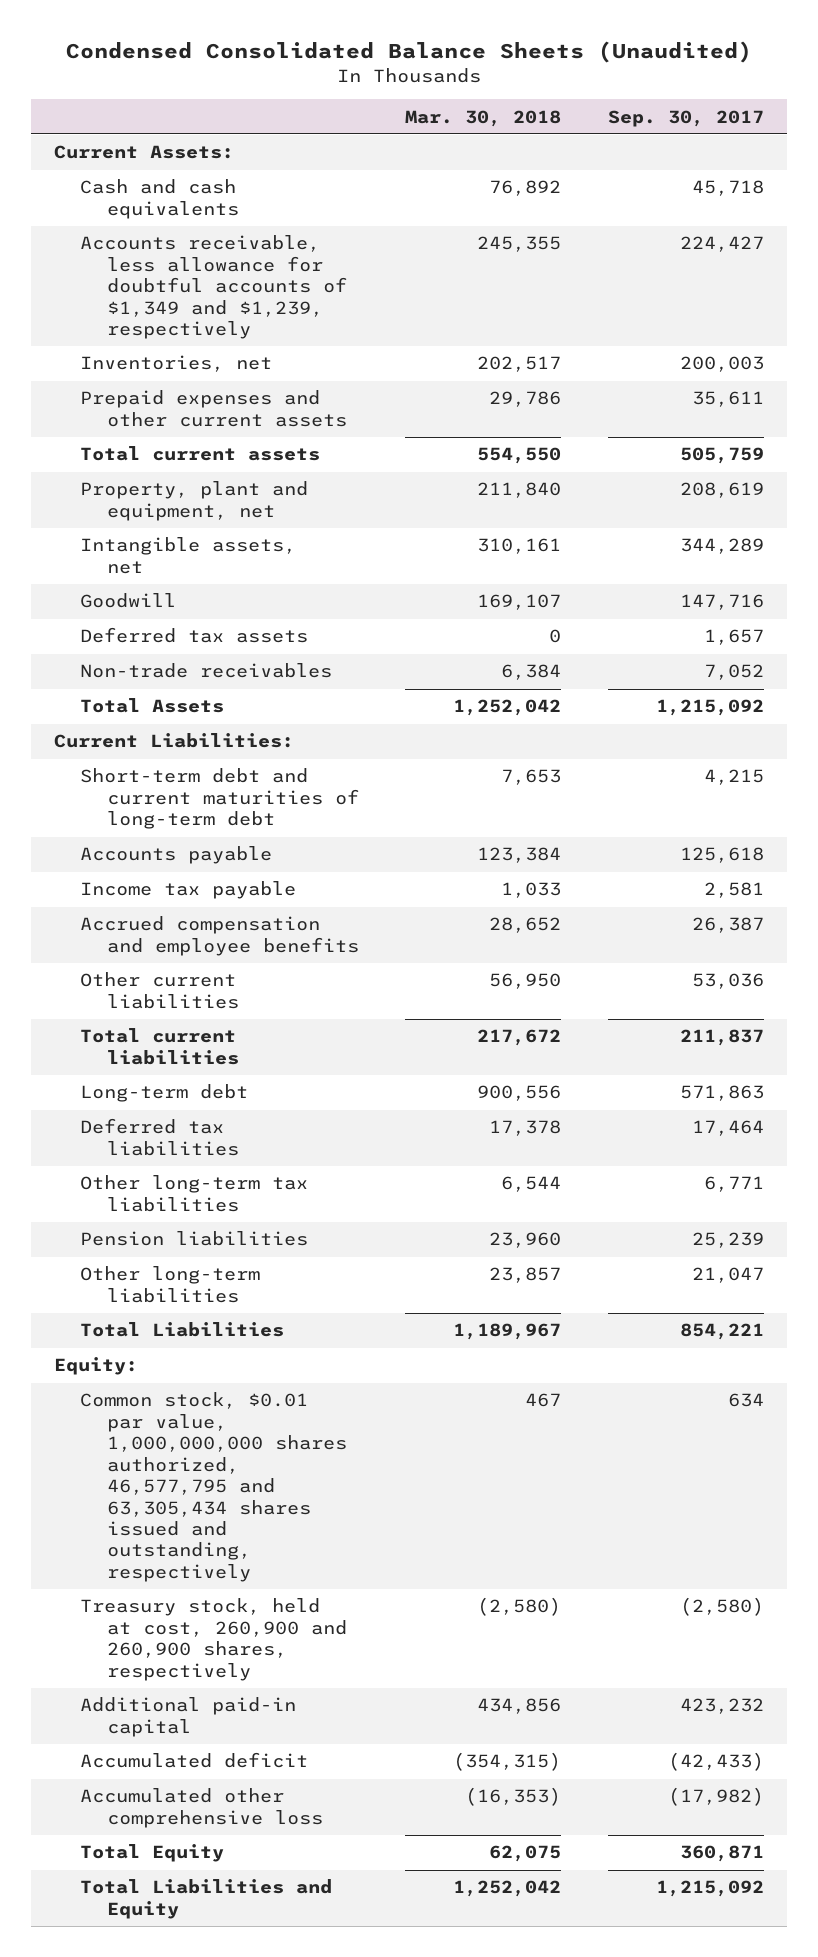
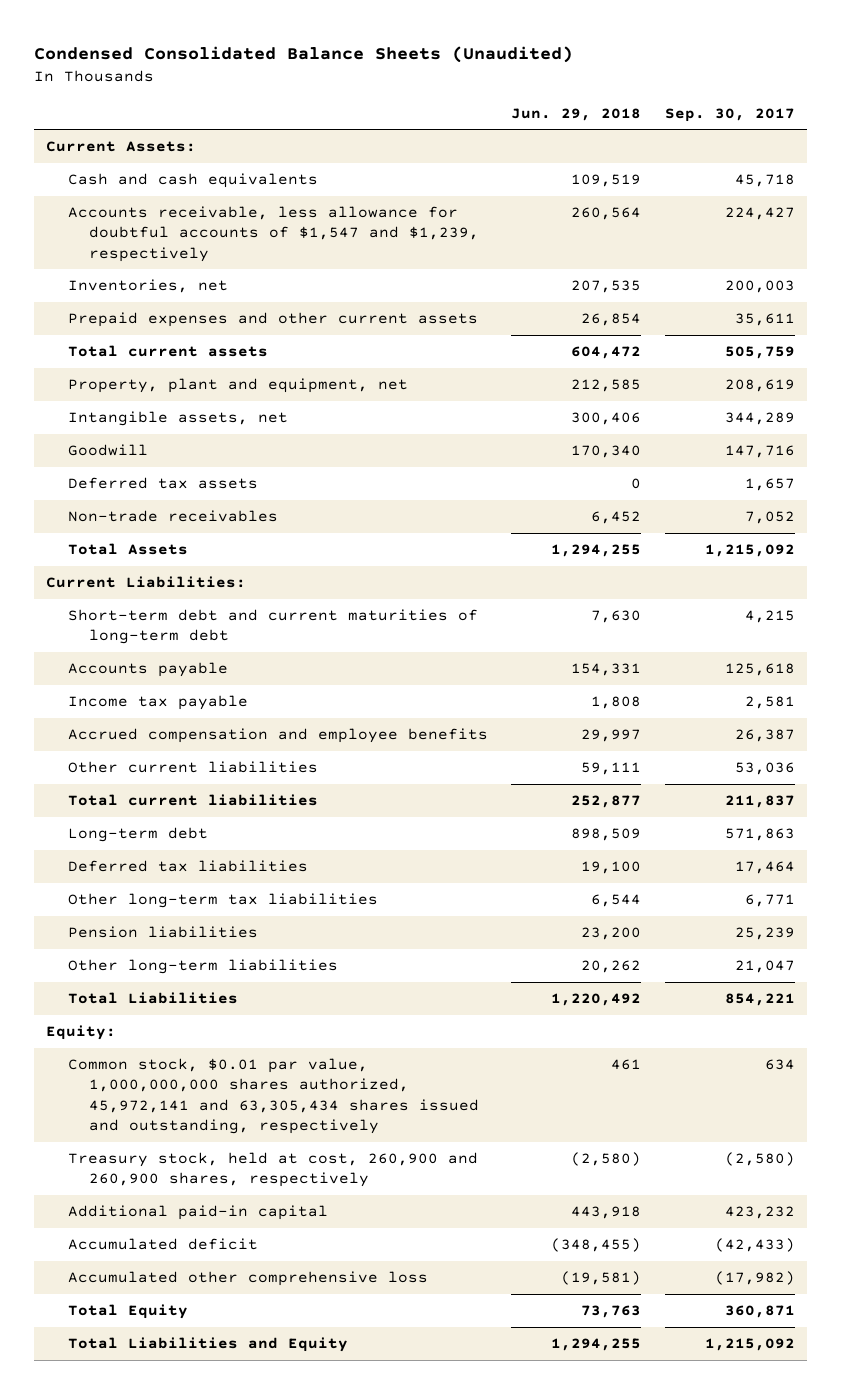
- | Mar. 30, 2018 | Sep. 30, 2017
+ | Jun. 29, 2018 | Sep. 30, 2017
- Accounts receivable, less allowance for doubtful accounts of $1,349 and $1,239, respectively | 245,355 | 224,427
+ Accounts receivable, less allowance for doubtful accounts of $1,547 and $1,239, respectively | 260,564 | 224,427
- Common stock, $0.01 par value, 1,000,000,000 shares authorized, 46,577,795 and 63,305,434 shares issued and outstanding, respectively | 467 | 634
+ Common stock, $0.01 par value, 1,000,000,000 shares authorized, 45,972,141 and 63,305,434 shares issued and outstanding, respectively | 461 | 634

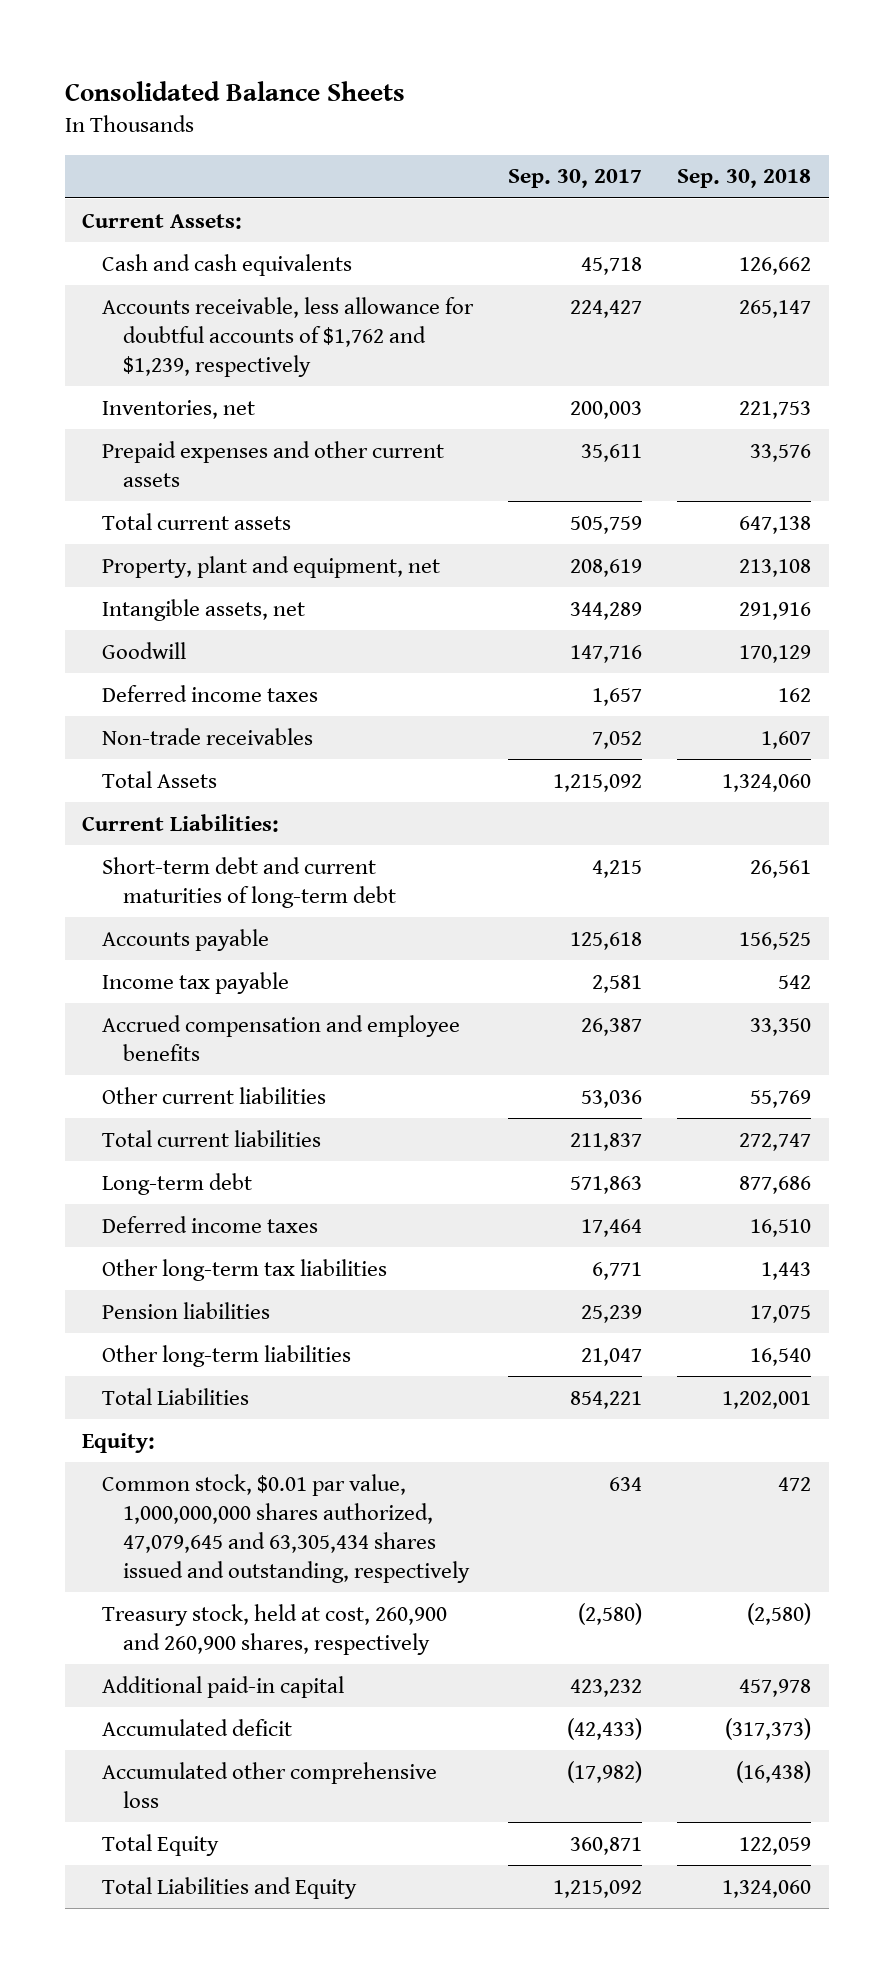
- Condensed Consolidated Balance Sheets (Unaudited)
+ Consolidated Balance Sheets
- | Jun. 29, 2018 | Sep. 30, 2017
+ | Sep. 30, 2017 | Sep. 30, 2018
- Accounts receivable, less allowance for doubtful accounts of $1,547 and $1,239, respectively | 260,564 | 224,427
+ Accounts receivable, less allowance for doubtful accounts of $1,762 and $1,239, respectively | 224,427 | 265,147
- Deferred tax assets | 0 | 1,657
+ Deferred income taxes | 1,657 | 162
- Deferred tax liabilities | 19,100 | 17,464
+ Deferred income taxes | 17,464 | 16,510
- Common stock, $0.01 par value, 1,000,000,000 shares authorized, 45,972,141 and 63,305,434 shares issued and outstanding, respectively | 461 | 634
+ Common stock, $0.01 par value, 1,000,000,000 shares authorized, 47,079,645 and 63,305,434 shares issued and outstanding, respectively | 634 | 472

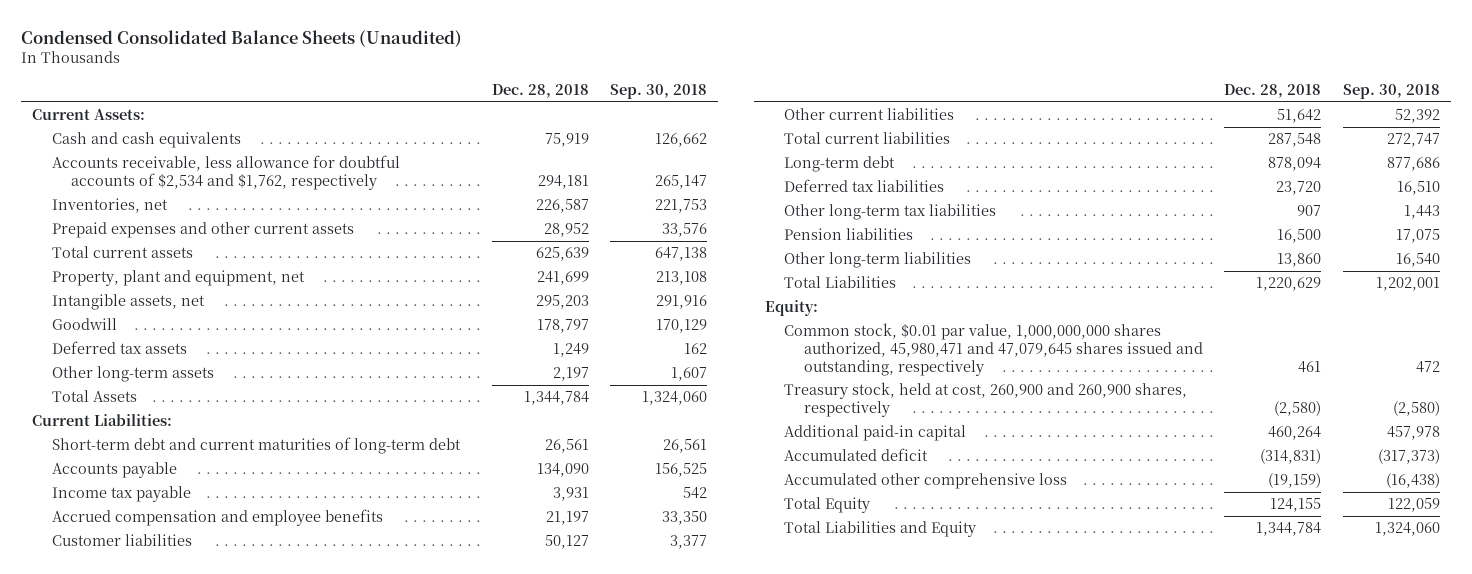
- Consolidated Balance Sheets
+ Condensed Consolidated Balance Sheets (Unaudited)
- | Sep. 30, 2017 | Sep. 30, 2018
+ | Dec. 28, 2018 | Sep. 30, 2018
- Accounts receivable, less allowance for doubtful accounts of $1,762 and $1,239, respectively | 224,427 | 265,147
+ Accounts receivable, less allowance for doubtful accounts of $2,534 and $1,762, respectively | 294,181 | 265,147
- Deferred income taxes | 1,657 | 162
- Non-trade receivables | 7,052 | 1,607
+ Deferred tax assets | 1,249 | 162
+ Other long-term assets | 2,197 | 1,607
- Other current liabilities | 53,036 | 55,769
+ Customer liabilities | 50,127 | 3,377
+ Other current liabilities | 51,642 | 52,392
- Deferred income taxes | 17,464 | 16,510
+ Deferred tax liabilities | 23,720 | 16,510
- Common stock, $0.01 par value, 1,000,000,000 shares authorized, 47,079,645 and 63,305,434 shares issued and outstanding, respectively | 634 | 472
+ Common stock, $0.01 par value, 1,000,000,000 shares authorized, 45,980,471 and 47,079,645 shares issued and outstanding, respectively | 461 | 472

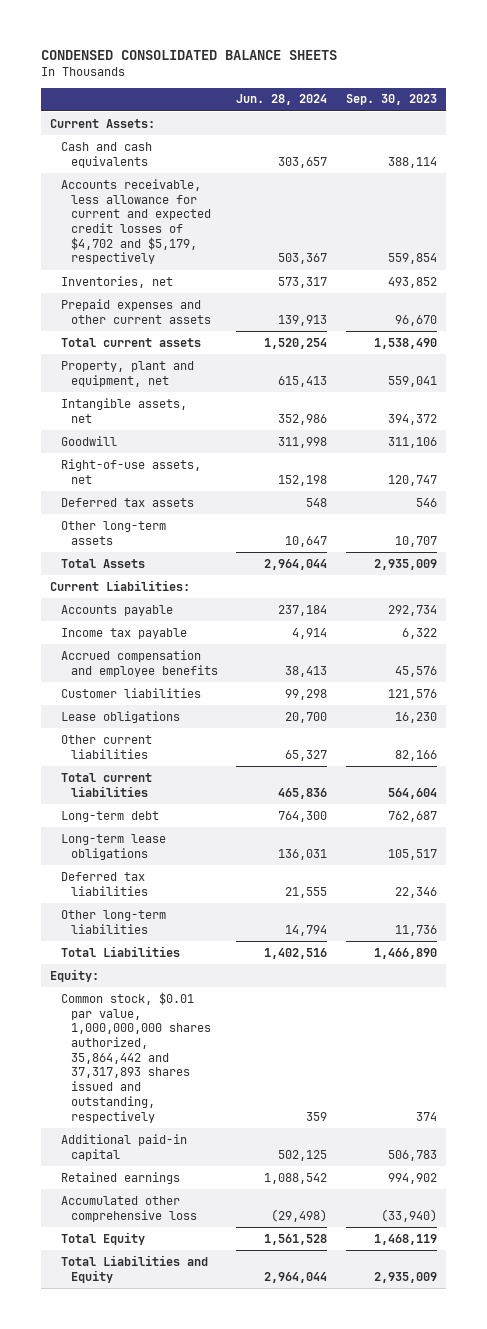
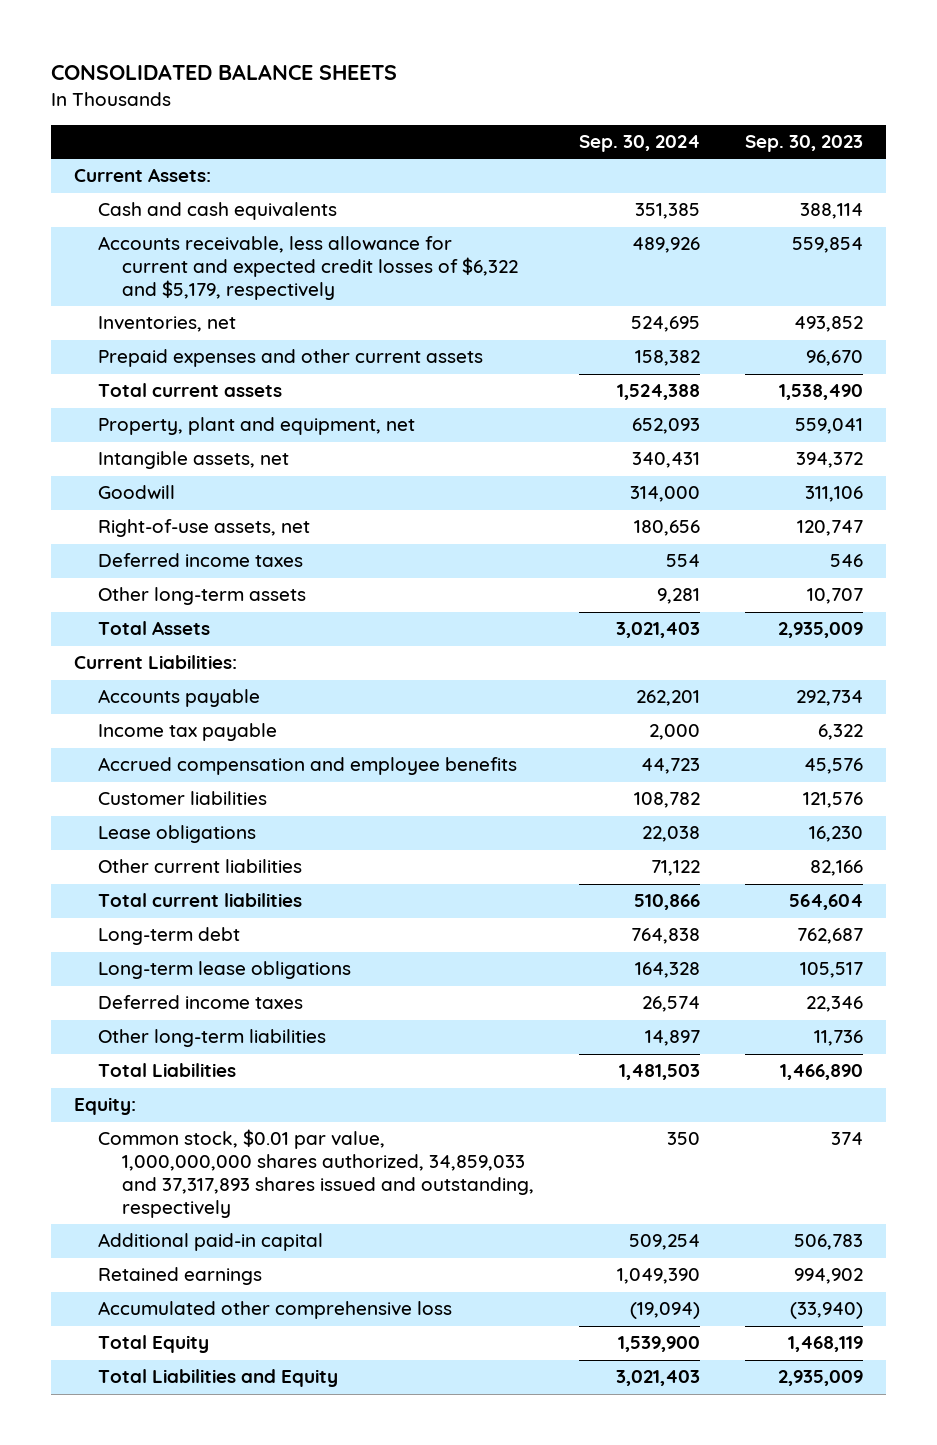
- CONDENSED CONSOLIDATED BALANCE SHEETS
+ CONSOLIDATED BALANCE SHEETS
- | Jun. 28, 2024 | Sep. 30, 2023
+ | Sep. 30, 2024 | Sep. 30, 2023
- Accounts receivable, less allowance for current and expected credit losses of $4,702 and $5,179, respectively | 503,367 | 559,854
+ Accounts receivable, less allowance for current and expected credit losses of $6,322 and $5,179, respectively | 489,926 | 559,854
- Deferred tax assets | 548 | 546
+ Deferred income taxes | 554 | 546
- Deferred tax liabilities | 21,555 | 22,346
+ Deferred income taxes | 26,574 | 22,346
- Common stock, $0.01 par value, 1,000,000,000 shares authorized, 35,864,442 and 37,317,893 shares issued and outstanding, respectively | 359 | 374
+ Common stock, $0.01 par value, 1,000,000,000 shares authorized, 34,859,033 and 37,317,893 shares issued and outstanding, respectively | 350 | 374

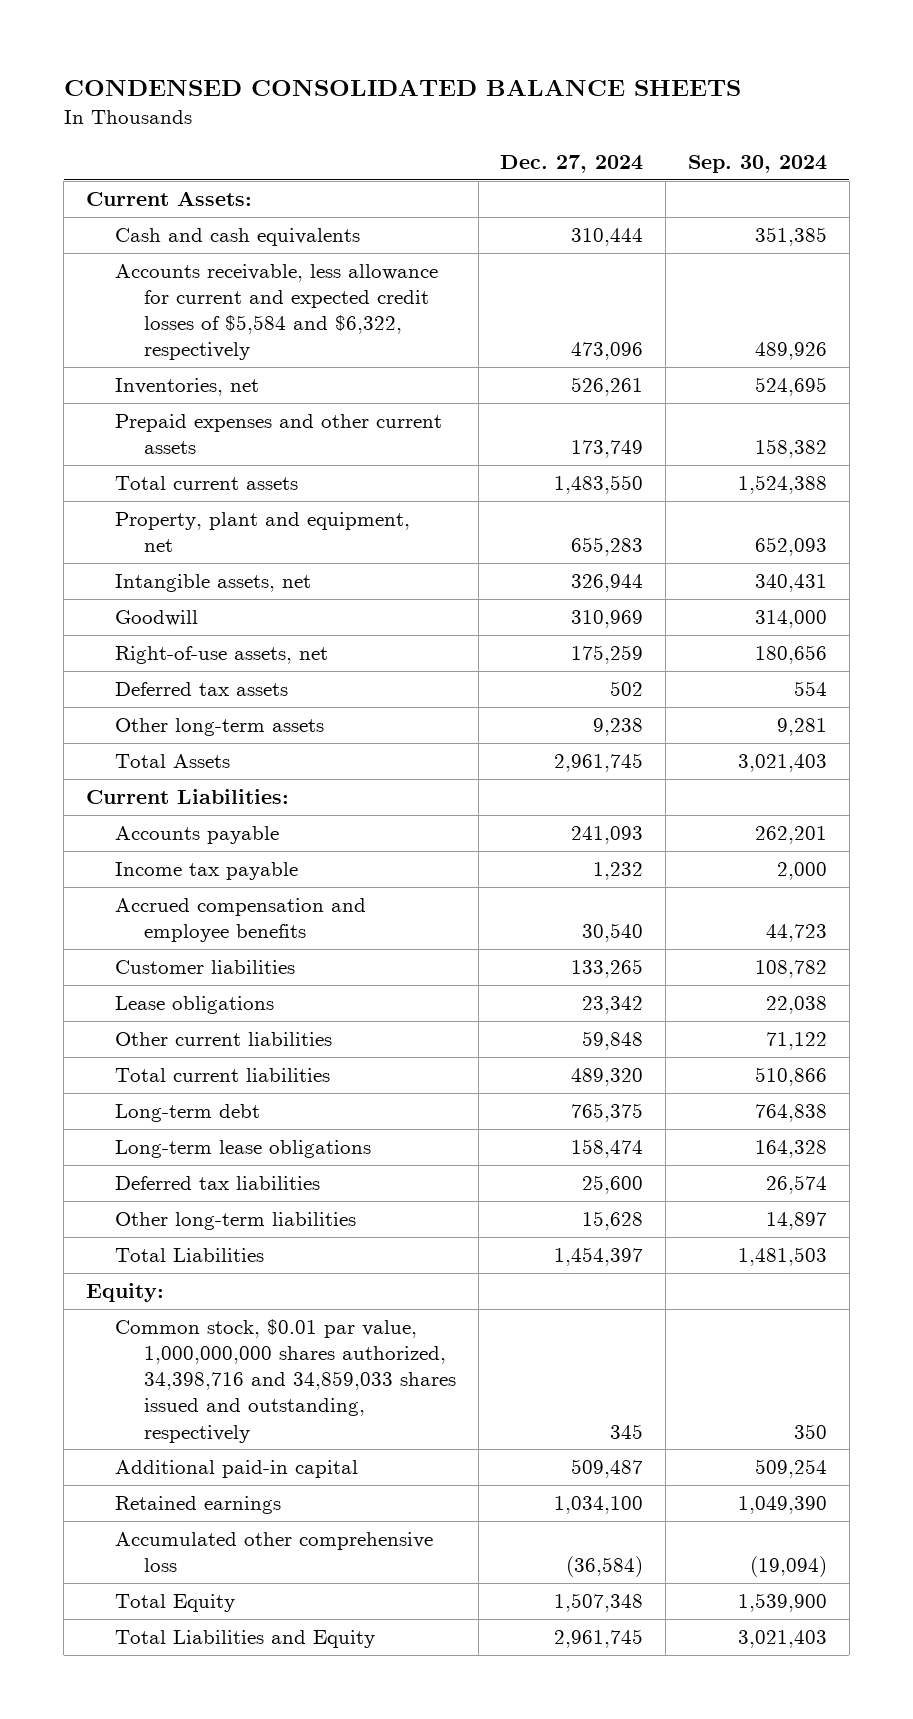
- CONSOLIDATED BALANCE SHEETS
+ CONDENSED CONSOLIDATED BALANCE SHEETS
- | Sep. 30, 2024 | Sep. 30, 2023
+ | Dec. 27, 2024 | Sep. 30, 2024
- Accounts receivable, less allowance for current and expected credit losses of $6,322 and $5,179, respectively | 489,926 | 559,854
+ Accounts receivable, less allowance for current and expected credit losses of $5,584 and $6,322, respectively | 473,096 | 489,926
- Deferred income taxes | 554 | 546
+ Deferred tax assets | 502 | 554
- Deferred income taxes | 26,574 | 22,346
+ Deferred tax liabilities | 25,600 | 26,574
- Common stock, $0.01 par value, 1,000,000,000 shares authorized, 34,859,033 and 37,317,893 shares issued and outstanding, respectively | 350 | 374
+ Common stock, $0.01 par value, 1,000,000,000 shares authorized, 34,398,716 and 34,859,033 shares issued and outstanding, respectively | 345 | 350

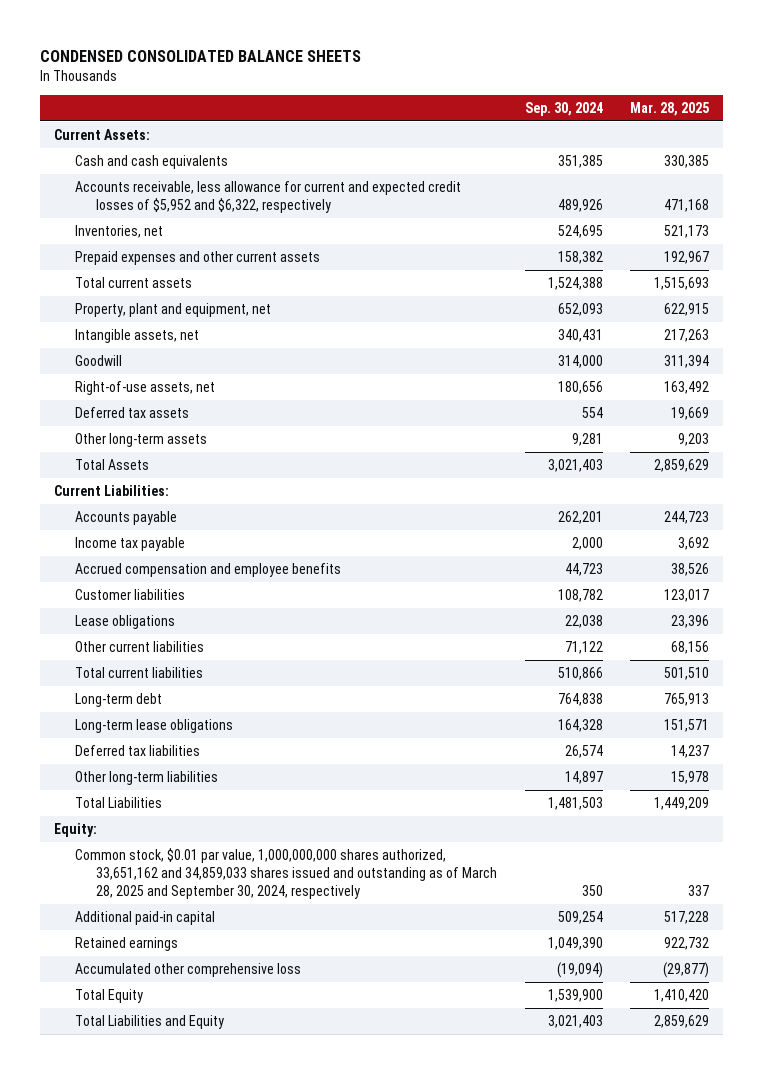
- | Dec. 27, 2024 | Sep. 30, 2024
+ | Sep. 30, 2024 | Mar. 28, 2025
- Accounts receivable, less allowance for current and expected credit losses of $5,584 and $6,322, respectively | 473,096 | 489,926
+ Accounts receivable, less allowance for current and expected credit losses of $5,952 and $6,322, respectively | 489,926 | 471,168
- Common stock, $0.01 par value, 1,000,000,000 shares authorized, 34,398,716 and 34,859,033 shares issued and outstanding, respectively | 345 | 350
+ Common stock, $0.01 par value, 1,000,000,000 shares authorized, 33,651,162 and 34,859,033 shares issued and outstanding as of March 28, 2025 and September 30, 2024, respectively | 350 | 337

